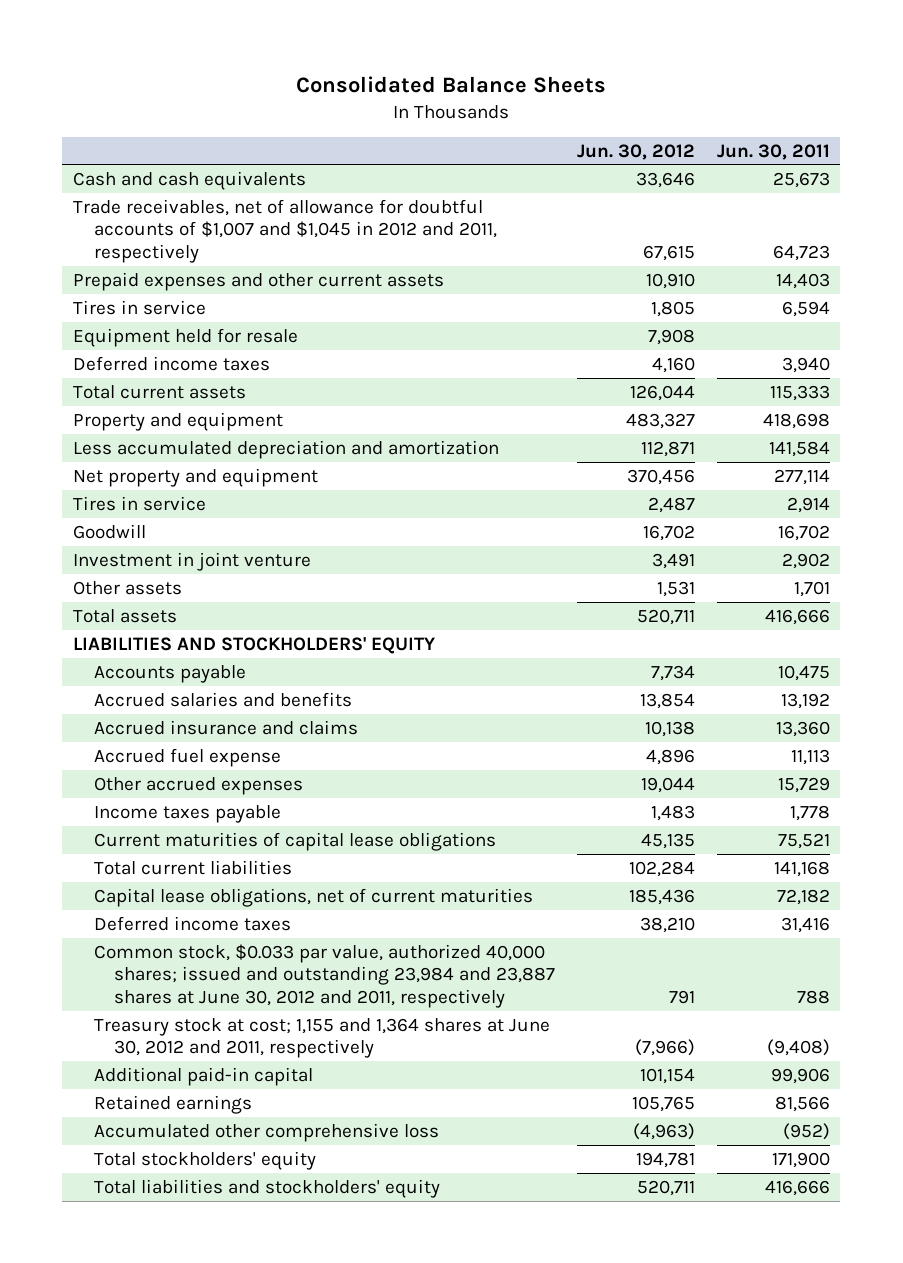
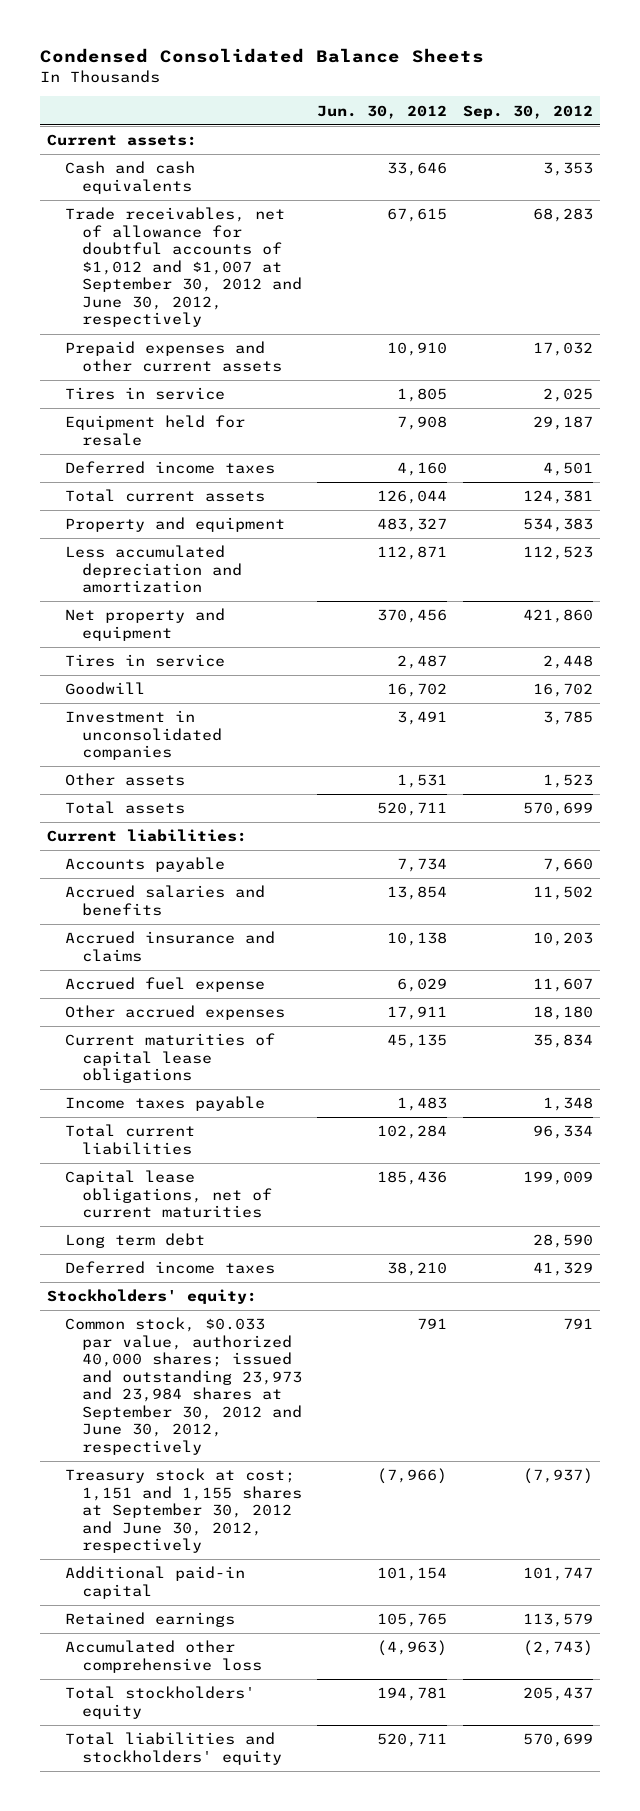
- Consolidated Balance Sheets
+ Condensed Consolidated Balance Sheets
- | Jun. 30, 2012 | Jun. 30, 2011
+ | Jun. 30, 2012 | Sep. 30, 2012
+ Current assets:
- Trade receivables, net of allowance for doubtful accounts of $1,007 and $1,045 in 2012 and 2011, respectively | 67,615 | 64,723
+ Trade receivables, net of allowance for doubtful accounts of $1,012 and $1,007 at September 30, 2012 and June 30, 2012, respectively | 67,615 | 68,283
- Investment in joint venture | 3,491 | 2,902
+ Investment in unconsolidated companies | 3,491 | 3,785
- LIABILITIES AND STOCKHOLDERS' EQUITY
+ Current liabilities:
- Accrued fuel expense | 4,896 | 11,113
- Other accrued expenses | 19,044 | 15,729
+ Accrued fuel expense | 6,029 | 11,607
+ Other accrued expenses | 17,911 | 18,180
moved down: Income taxes payable | 1,483 | 1,348
+ Long term debt | | 28,590
- Common stock, $0.033 par value, authorized 40,000 shares; issued and outstanding 23,984 and 23,887 shares at June 30, 2012 and 2011, respectively | 791 | 788
- Treasury stock at cost; 1,155 and 1,364 shares at June 30, 2012 and 2011, respectively | (7,966) | (9,408)
+ Stockholders' equity:
+ Common stock, $0.033 par value, authorized 40,000 shares; issued and outstanding 23,973 and 23,984 shares at September 30, 2012 and June 30, 2012, respectively | 791 | 791
+ Treasury stock at cost; 1,151 and 1,155 shares at September 30, 2012 and June 30, 2012, respectively | (7,966) | (7,937)

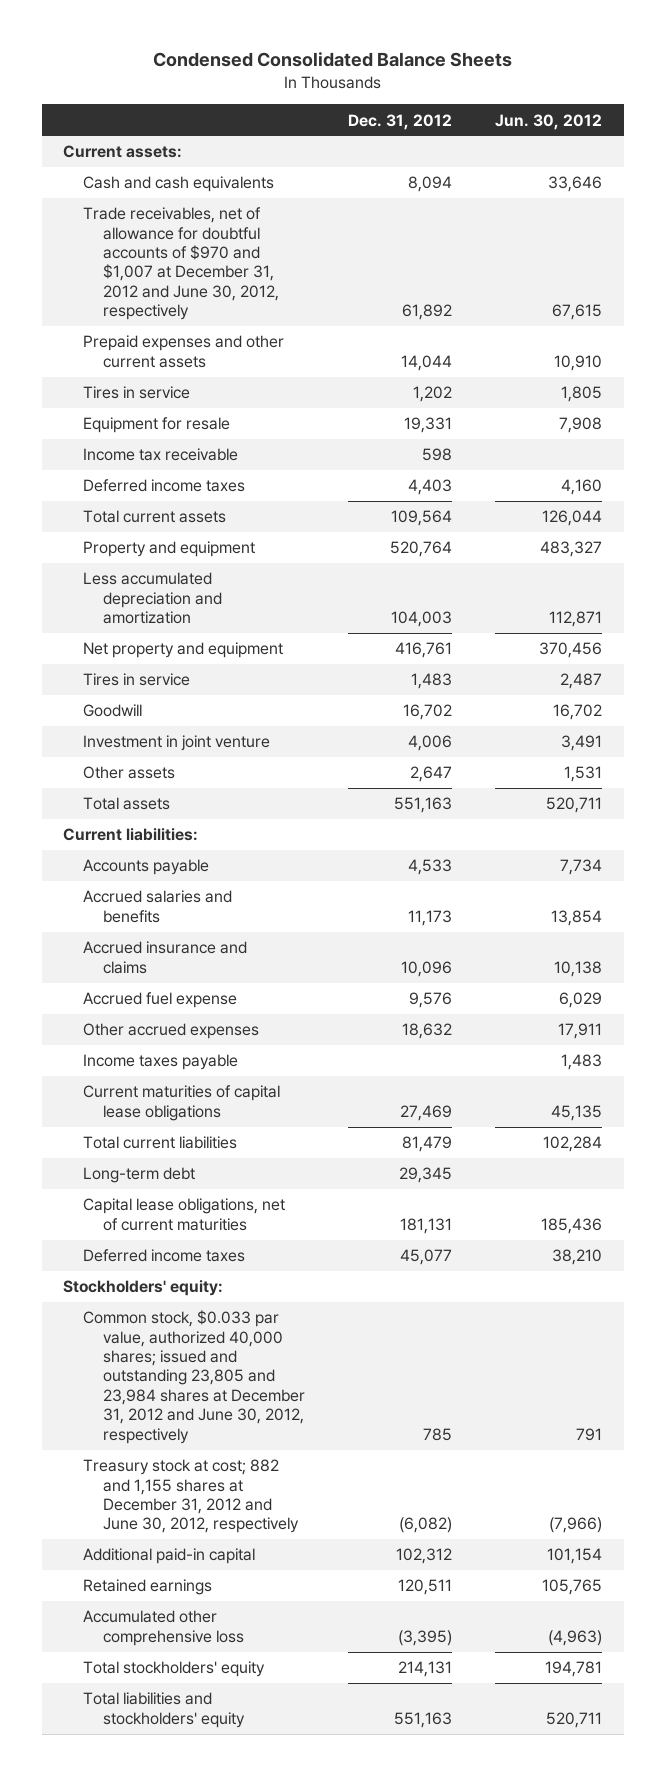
- | Jun. 30, 2012 | Sep. 30, 2012
+ | Dec. 31, 2012 | Jun. 30, 2012
- Trade receivables, net of allowance for doubtful accounts of $1,012 and $1,007 at September 30, 2012 and June 30, 2012, respectively | 67,615 | 68,283
+ Trade receivables, net of allowance for doubtful accounts of $970 and $1,007 at December 31, 2012 and June 30, 2012, respectively | 61,892 | 67,615
- Equipment held for resale | 7,908 | 29,187
+ Equipment for resale | 19,331 | 7,908
+ Income tax receivable | 598 |
- Investment in unconsolidated companies | 3,491 | 3,785
+ Investment in joint venture | 4,006 | 3,491
moved down: Current maturities of capital lease obligations | 27,469 | 45,135
+ Long-term debt | 29,345 |
- Long term debt | | 28,590
- Common stock, $0.033 par value, authorized 40,000 shares; issued and outstanding 23,973 and 23,984 shares at September 30, 2012 and June 30, 2012, respectively | 791 | 791
- Treasury stock at cost; 1,151 and 1,155 shares at September 30, 2012 and June 30, 2012, respectively | (7,966) | (7,937)
+ Common stock, $0.033 par value, authorized 40,000 shares; issued and outstanding 23,805 and 23,984 shares at December 31, 2012 and June 30, 2012, respectively | 785 | 791
+ Treasury stock at cost; 882 and 1,155 shares at December 31, 2012 and June 30, 2012, respectively | (6,082) | (7,966)

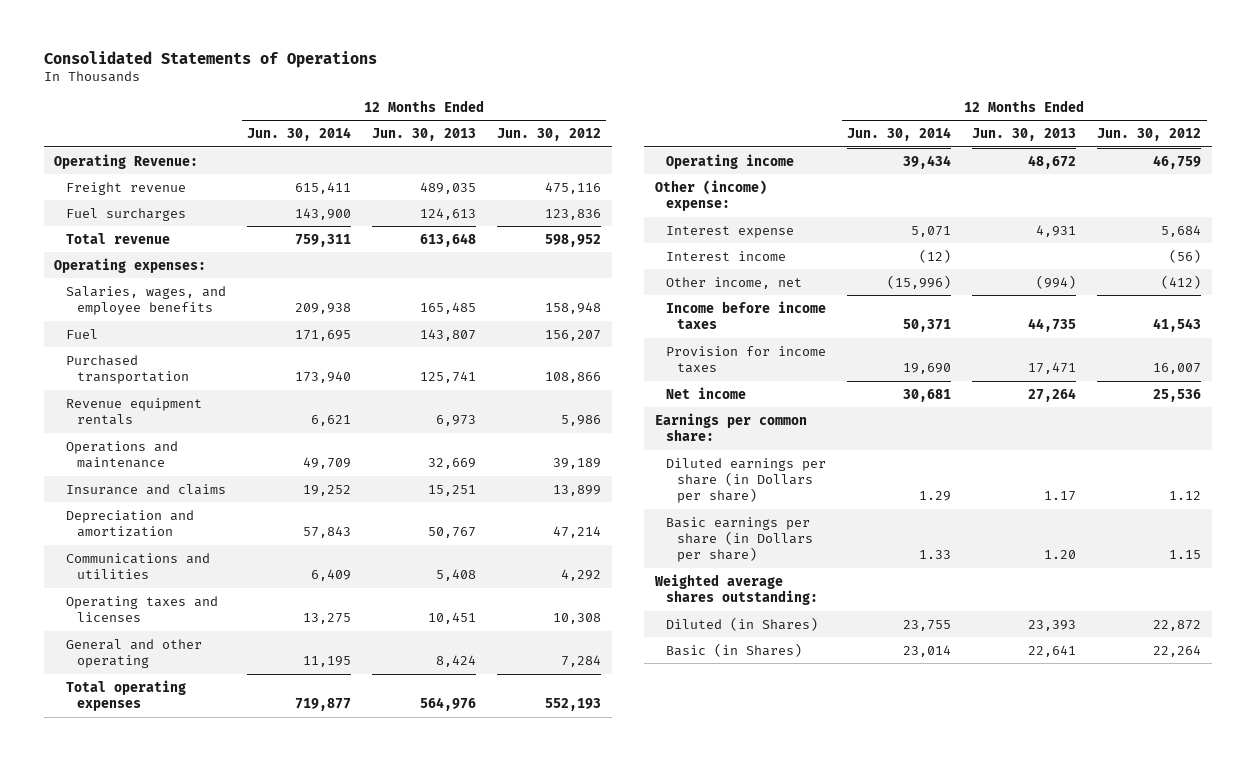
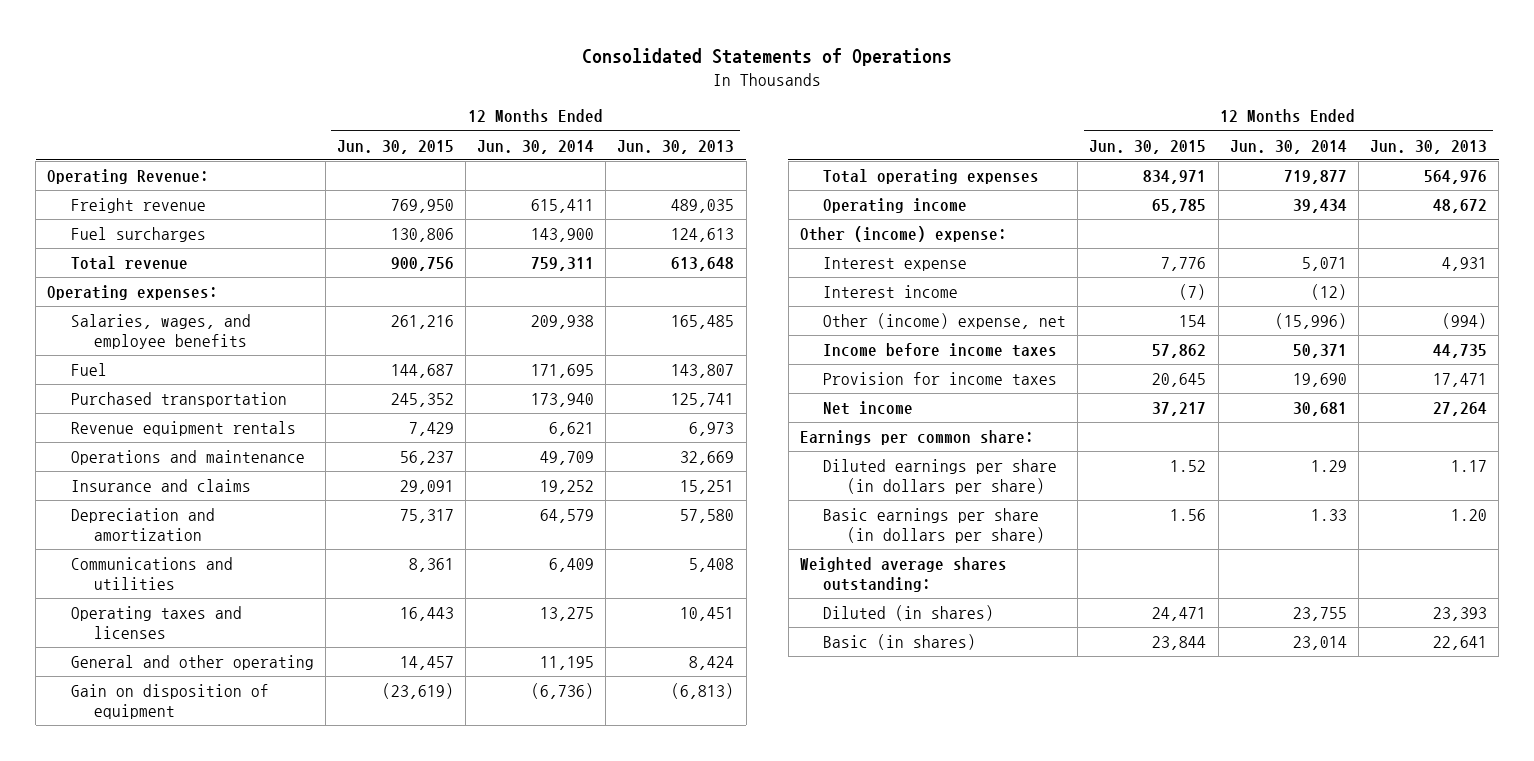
- | 12 Months Ended Jun. 30, 2014 | 12 Months Ended Jun. 30, 2013 | 12 Months Ended Jun. 30, 2012
+ | 12 Months Ended Jun. 30, 2015 | 12 Months Ended Jun. 30, 2014 | 12 Months Ended Jun. 30, 2013
- Depreciation and amortization | 57,843 | 50,767 | 47,214
+ Depreciation and amortization | 75,317 | 64,579 | 57,580
+ Gain on disposition of equipment | (23,619) | (6,736) | (6,813)
- Other income, net | (15,996) | (994) | (412)
+ Other (income) expense, net | 154 | (15,996) | (994)
- Diluted earnings per share (in Dollars per share) | 1.29 | 1.17 | 1.12
- Basic earnings per share (in Dollars per share) | 1.33 | 1.20 | 1.15
+ Diluted earnings per share (in dollars per share) | 1.52 | 1.29 | 1.17
+ Basic earnings per share (in dollars per share) | 1.56 | 1.33 | 1.20
- Diluted (in Shares) | 23,755 | 23,393 | 22,872
- Basic (in Shares) | 23,014 | 22,641 | 22,264
+ Diluted (in shares) | 24,471 | 23,755 | 23,393
+ Basic (in shares) | 23,844 | 23,014 | 22,641

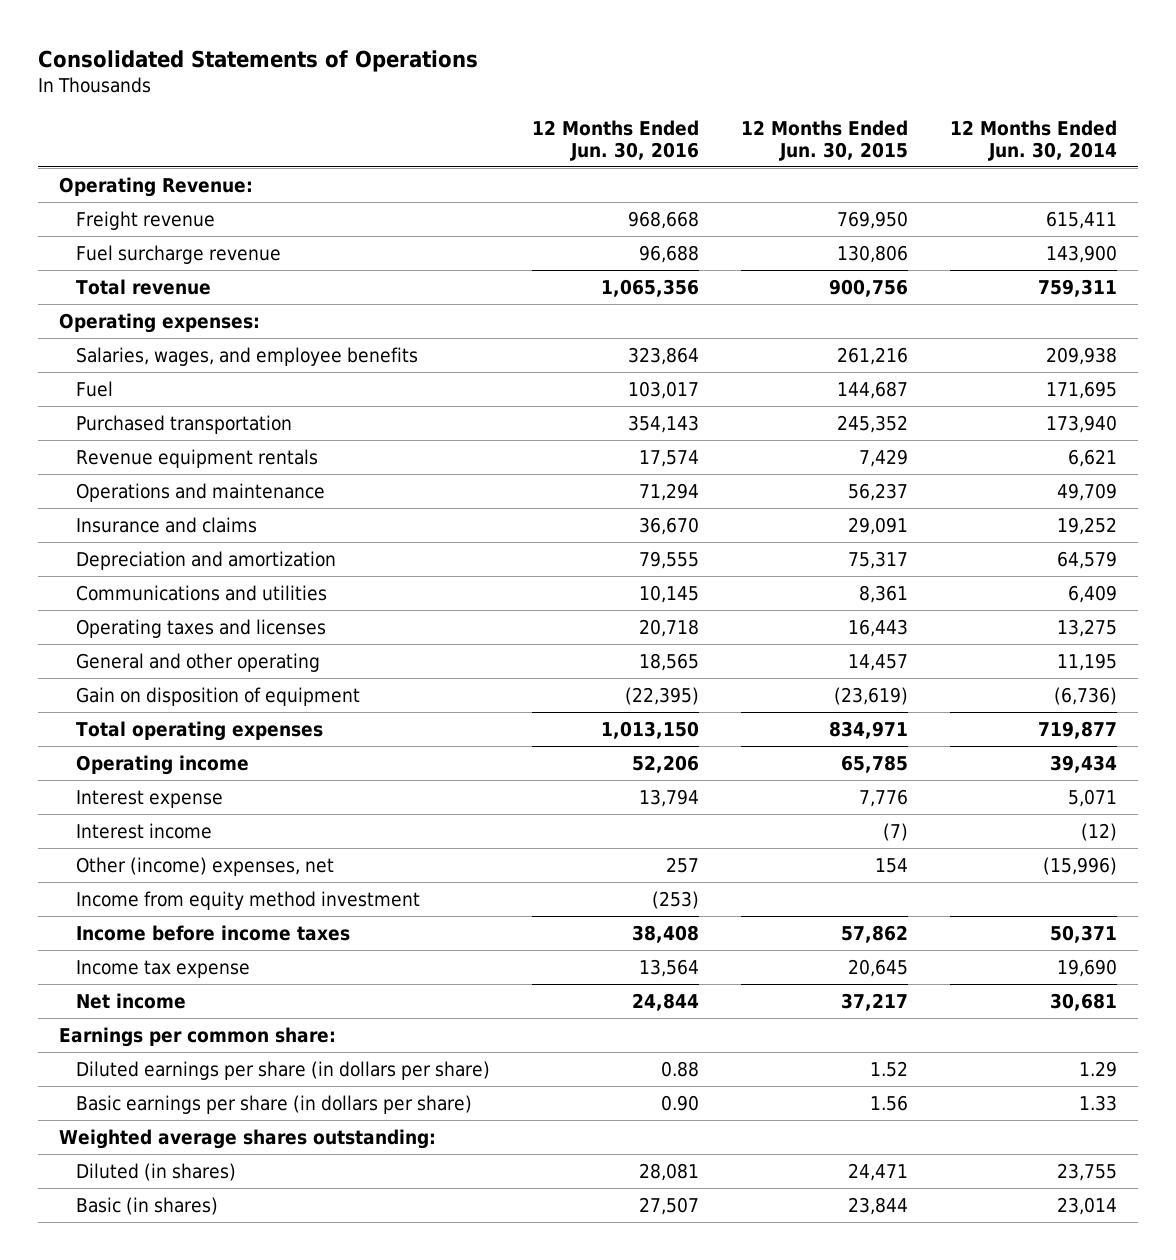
- | 12 Months Ended Jun. 30, 2015 | 12 Months Ended Jun. 30, 2014 | 12 Months Ended Jun. 30, 2013
+ | 12 Months Ended Jun. 30, 2016 | 12 Months Ended Jun. 30, 2015 | 12 Months Ended Jun. 30, 2014
- Fuel surcharges | 130,806 | 143,900 | 124,613
+ Fuel surcharge revenue | 96,688 | 130,806 | 143,900
- Other (income) expense:
- Other (income) expense, net | 154 | (15,996) | (994)
+ Other (income) expenses, net | 257 | 154 | (15,996)
+ Income from equity method investment | (253) | |
- Provision for income taxes | 20,645 | 19,690 | 17,471
+ Income tax expense | 13,564 | 20,645 | 19,690

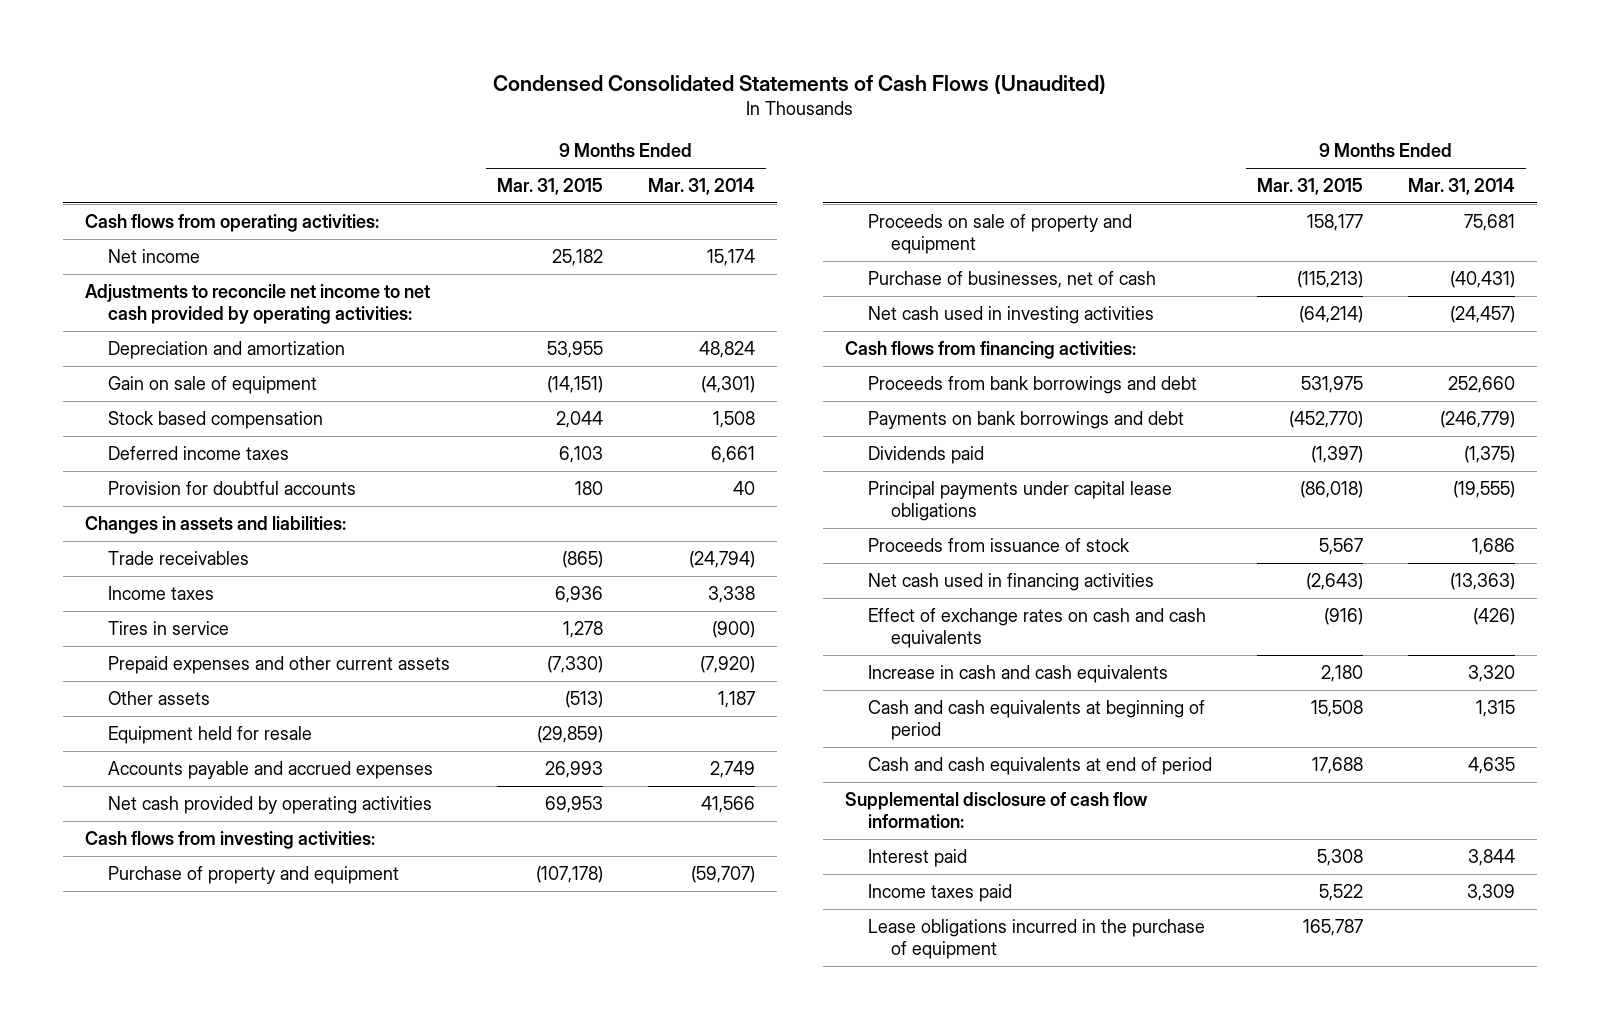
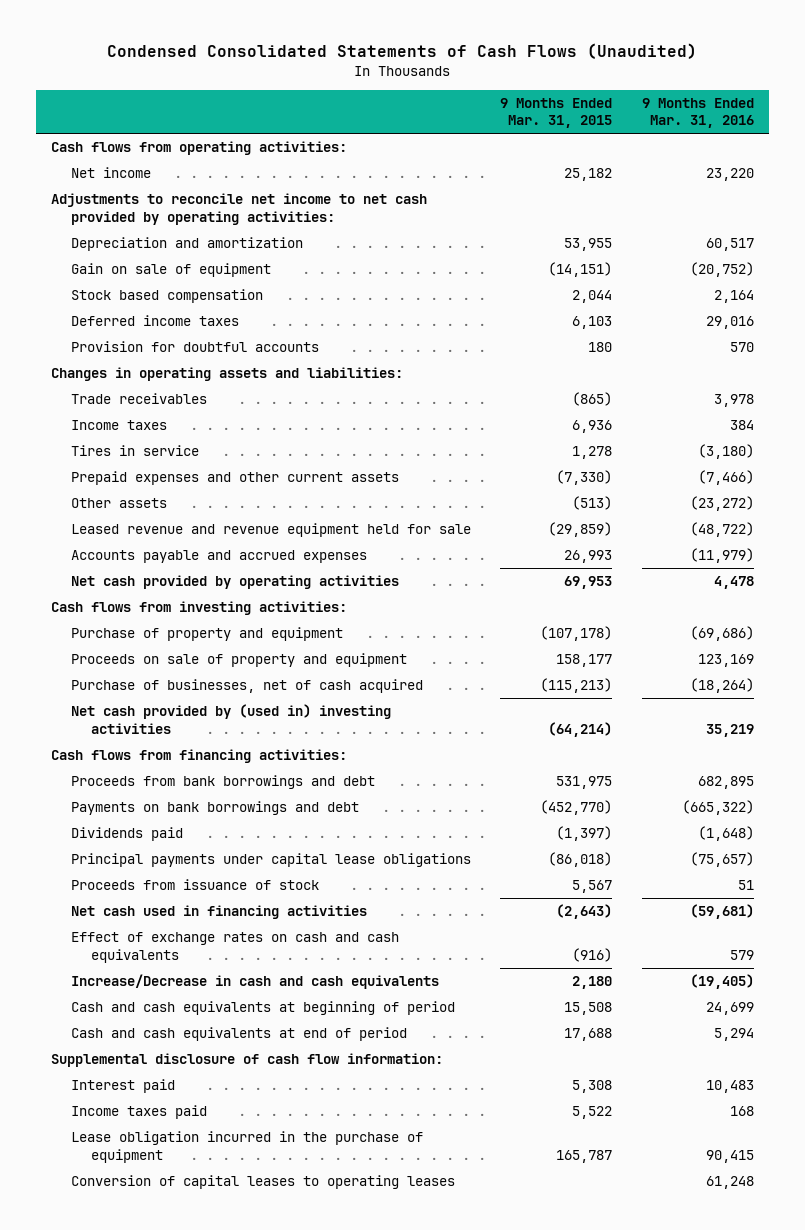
- | 9 Months Ended Mar. 31, 2015 | 9 Months Ended Mar. 31, 2014
+ | 9 Months Ended Mar. 31, 2015 | 9 Months Ended Mar. 31, 2016
- Changes in assets and liabilities:
+ Changes in operating assets and liabilities:
- Equipment held for resale | (29,859) |
+ Leased revenue and revenue equipment held for sale | (29,859) | (48,722)
- Purchase of businesses, net of cash | (115,213) | (40,431)
- Net cash used in investing activities | (64,214) | (24,457)
+ Purchase of businesses, net of cash acquired | (115,213) | (18,264)
+ Net cash provided by (used in) investing activities | (64,214) | 35,219
- Increase in cash and cash equivalents | 2,180 | 3,320
+ Increase/Decrease in cash and cash equivalents | 2,180 | (19,405)
- Lease obligations incurred in the purchase of equipment | 165,787 |
+ Lease obligation incurred in the purchase of equipment | 165,787 | 90,415
+ Conversion of capital leases to operating leases | | 61,248

